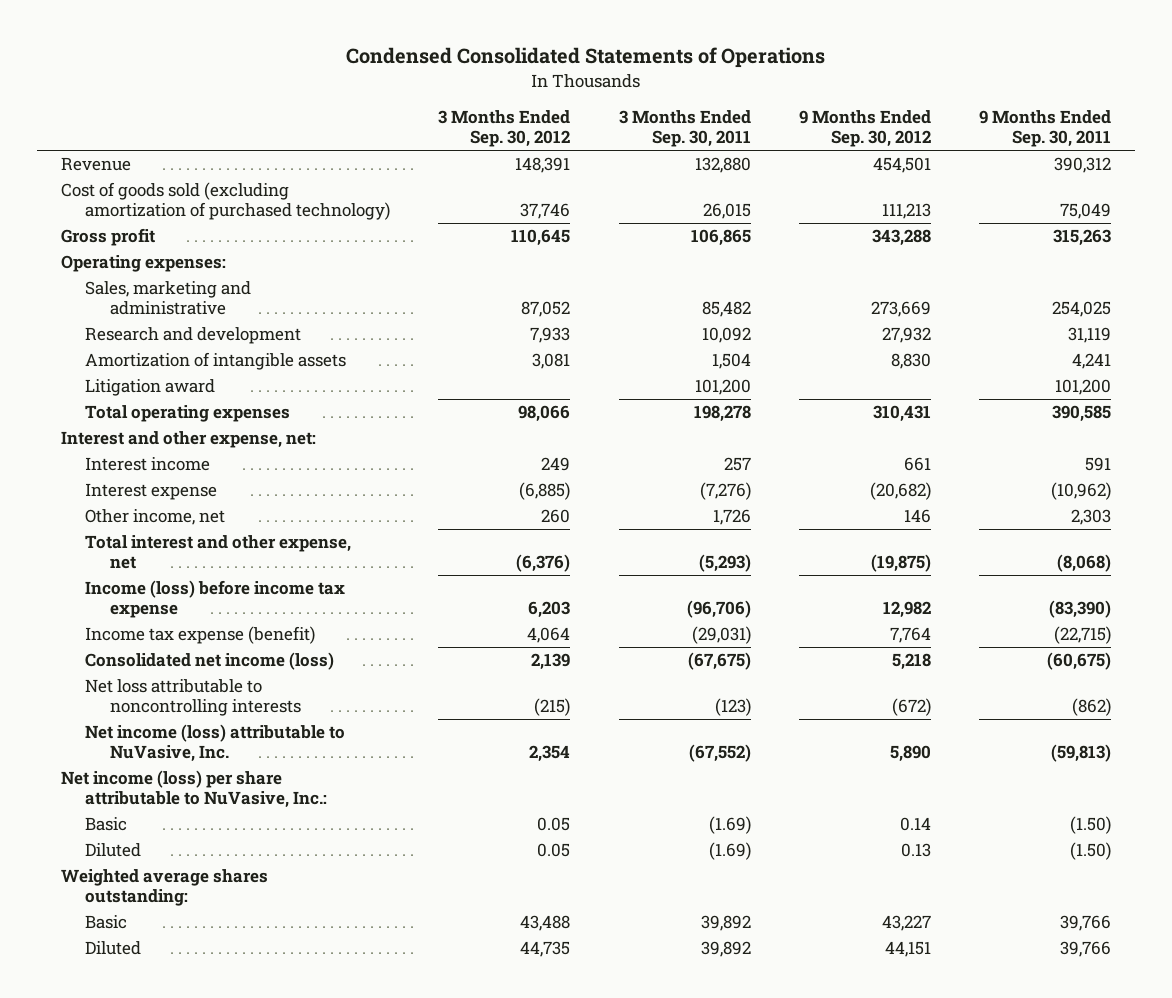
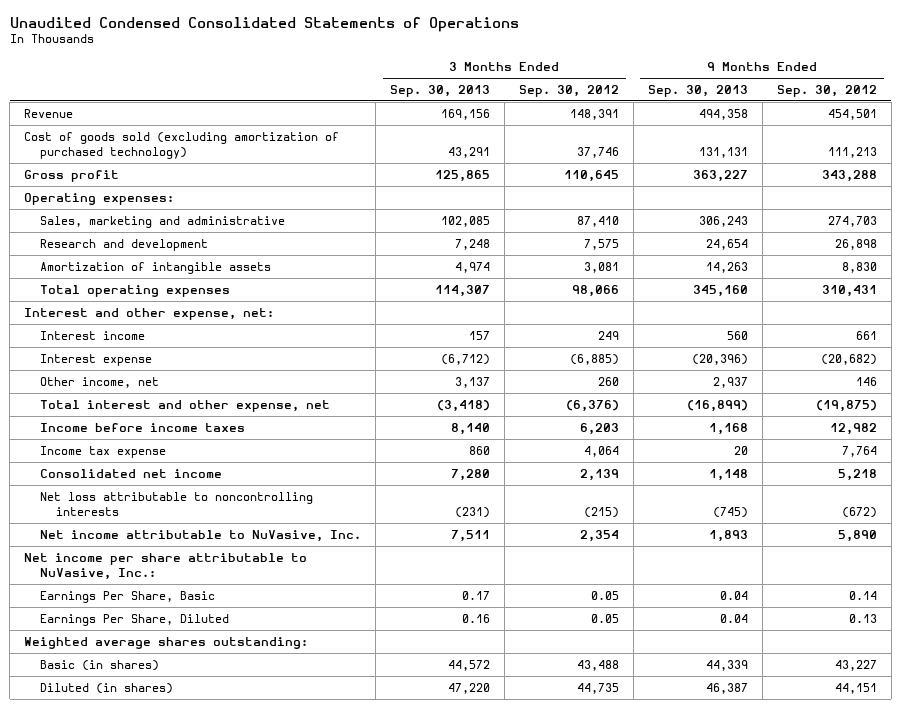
- Condensed Consolidated Statements of Operations
+ Unaudited Condensed Consolidated Statements of Operations
- | 3 Months Ended Sep. 30, 2012 | 3 Months Ended Sep. 30, 2011 | 9 Months Ended Sep. 30, 2012 | 9 Months Ended Sep. 30, 2011
+ | 3 Months Ended Sep. 30, 2013 | 3 Months Ended Sep. 30, 2012 | 9 Months Ended Sep. 30, 2013 | 9 Months Ended Sep. 30, 2012
- Sales, marketing and administrative | 87,052 | 85,482 | 273,669 | 254,025
- Research and development | 7,933 | 10,092 | 27,932 | 31,119
+ Sales, marketing and administrative | 102,085 | 87,410 | 306,243 | 274,703
+ Research and development | 7,248 | 7,575 | 24,654 | 26,898
- Litigation award | | 101,200 | | 101,200
- Income (loss) before income tax expense | 6,203 | (96,706) | 12,982 | (83,390)
- Income tax expense (benefit) | 4,064 | (29,031) | 7,764 | (22,715)
- Consolidated net income (loss) | 2,139 | (67,675) | 5,218 | (60,675)
+ Income before income taxes | 8,140 | 6,203 | 1,168 | 12,982
+ Income tax expense | 860 | 4,064 | 20 | 7,764
+ Consolidated net income | 7,280 | 2,139 | 1,148 | 5,218
- Net income (loss) attributable to NuVasive, Inc. | 2,354 | (67,552) | 5,890 | (59,813)
- Net income (loss) per share attributable to NuVasive, Inc.:
- Basic | 0.05 | (1.69) | 0.14 | (1.50)
- Diluted | 0.05 | (1.69) | 0.13 | (1.50)
+ Net income attributable to NuVasive, Inc. | 7,511 | 2,354 | 1,893 | 5,890
+ Net income per share attributable to NuVasive, Inc.:
+ Earnings Per Share, Basic | 0.17 | 0.05 | 0.04 | 0.14
+ Earnings Per Share, Diluted | 0.16 | 0.05 | 0.04 | 0.13
- Basic | 43,488 | 39,892 | 43,227 | 39,766
- Diluted | 44,735 | 39,892 | 44,151 | 39,766
+ Basic (in shares) | 44,572 | 43,488 | 44,339 | 43,227
+ Diluted (in shares) | 47,220 | 44,735 | 46,387 | 44,151

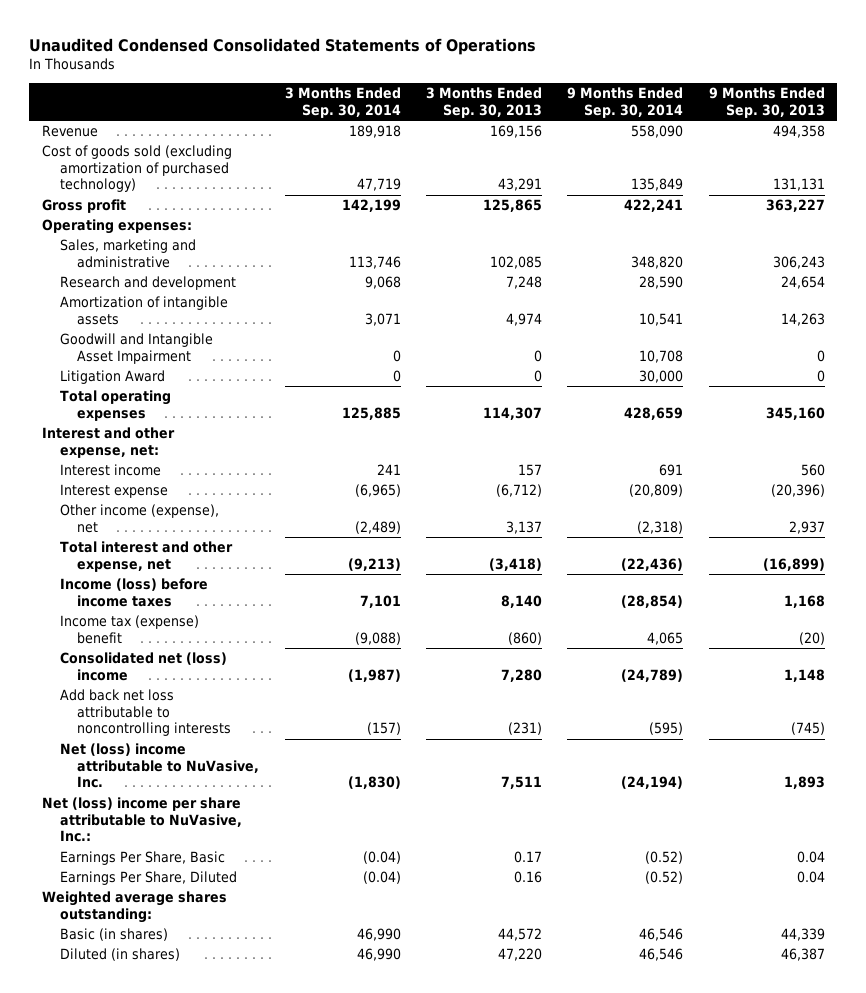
- | 3 Months Ended Sep. 30, 2013 | 3 Months Ended Sep. 30, 2012 | 9 Months Ended Sep. 30, 2013 | 9 Months Ended Sep. 30, 2012
+ | 3 Months Ended Sep. 30, 2014 | 3 Months Ended Sep. 30, 2013 | 9 Months Ended Sep. 30, 2014 | 9 Months Ended Sep. 30, 2013
+ Goodwill and Intangible Asset Impairment | 0 | 0 | 10,708 | 0
+ Litigation Award | 0 | 0 | 30,000 | 0
- Other income, net | 3,137 | 260 | 2,937 | 146
+ Other income (expense), net | (2,489) | 3,137 | (2,318) | 2,937
- Income before income taxes | 8,140 | 6,203 | 1,168 | 12,982
- Income tax expense | 860 | 4,064 | 20 | 7,764
- Consolidated net income | 7,280 | 2,139 | 1,148 | 5,218
- Net loss attributable to noncontrolling interests | (231) | (215) | (745) | (672)
- Net income attributable to NuVasive, Inc. | 7,511 | 2,354 | 1,893 | 5,890
- Net income per share attributable to NuVasive, Inc.:
+ Income (loss) before income taxes | 7,101 | 8,140 | (28,854) | 1,168
+ Income tax (expense) benefit | (9,088) | (860) | 4,065 | (20)
+ Consolidated net (loss) income | (1,987) | 7,280 | (24,789) | 1,148
+ Add back net loss attributable to noncontrolling interests | (157) | (231) | (595) | (745)
+ Net (loss) income attributable to NuVasive, Inc. | (1,830) | 7,511 | (24,194) | 1,893
+ Net (loss) income per share attributable to NuVasive, Inc.:

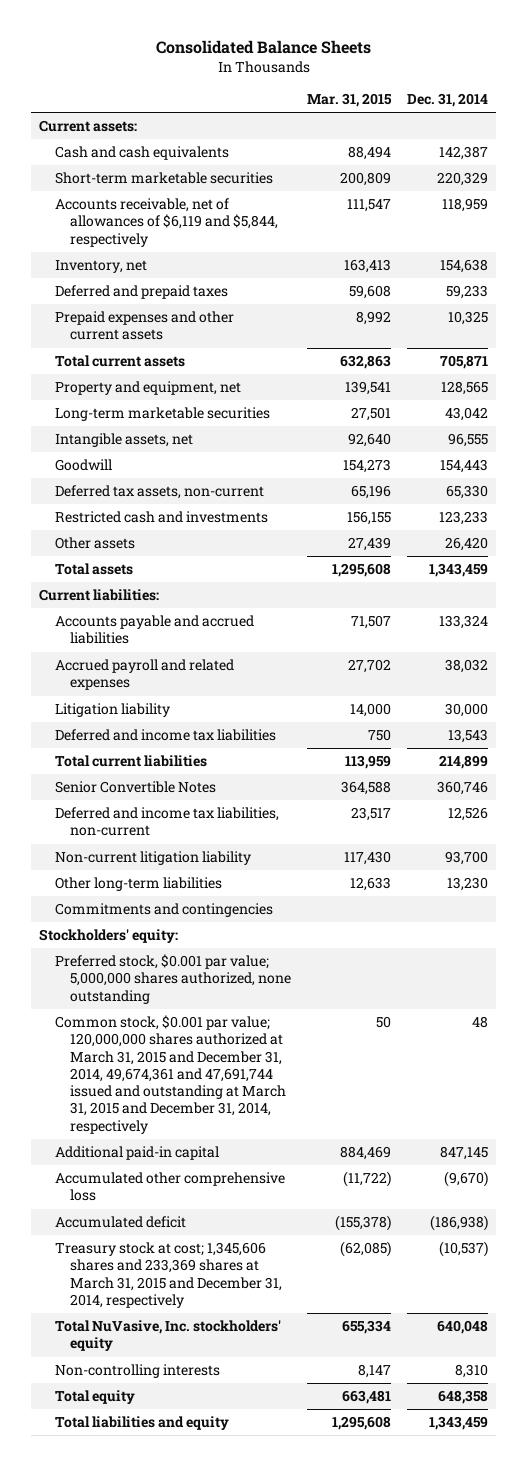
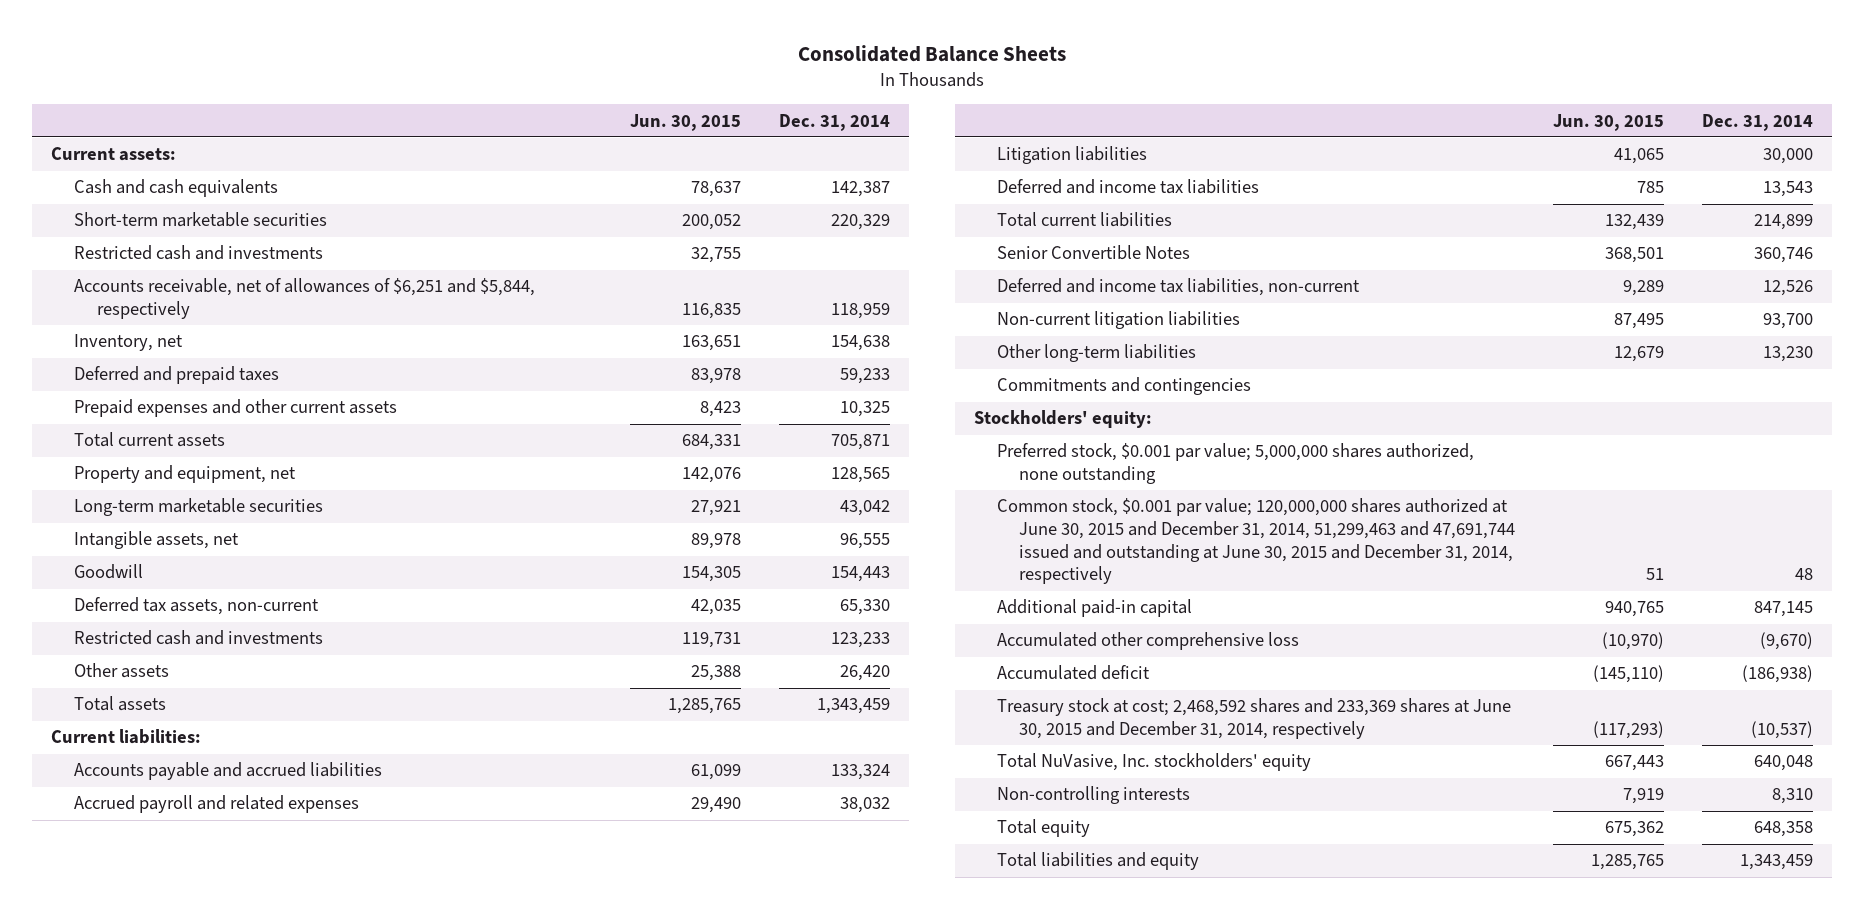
- | Mar. 31, 2015 | Dec. 31, 2014
+ | Jun. 30, 2015 | Dec. 31, 2014
- Accounts receivable, net of allowances of $6,119 and $5,844, respectively | 111,547 | 118,959
+ Restricted cash and investments | 32,755 |
+ Accounts receivable, net of allowances of $6,251 and $5,844, respectively | 116,835 | 118,959
- Litigation liability | 14,000 | 30,000
+ Litigation liabilities | 41,065 | 30,000
- Non-current litigation liability | 117,430 | 93,700
+ Non-current litigation liabilities | 87,495 | 93,700
- Common stock, $0.001 par value; 120,000,000 shares authorized at March 31, 2015 and December 31, 2014, 49,674,361 and 47,691,744 issued and outstanding at March 31, 2015 and December 31, 2014, respectively | 50 | 48
+ Common stock, $0.001 par value; 120,000,000 shares authorized at June 30, 2015 and December 31, 2014, 51,299,463 and 47,691,744 issued and outstanding at June 30, 2015 and December 31, 2014, respectively | 51 | 48
- Treasury stock at cost; 1,345,606 shares and 233,369 shares at March 31, 2015 and December 31, 2014, respectively | (62,085) | (10,537)
+ Treasury stock at cost; 2,468,592 shares and 233,369 shares at June 30, 2015 and December 31, 2014, respectively | (117,293) | (10,537)

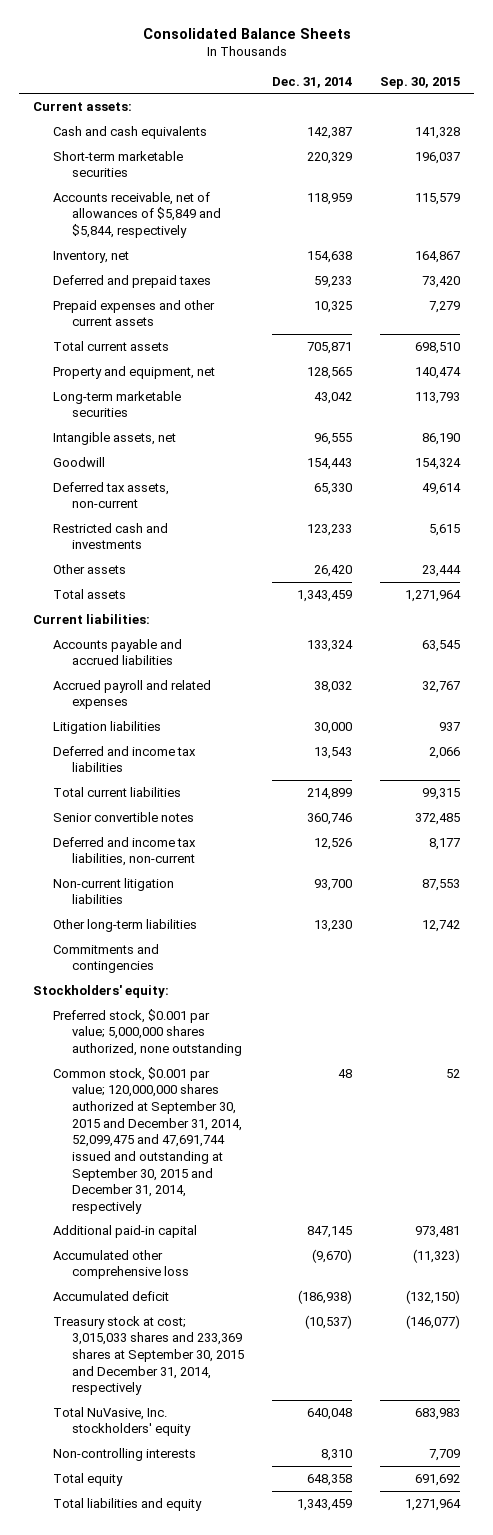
- | Jun. 30, 2015 | Dec. 31, 2014
+ | Dec. 31, 2014 | Sep. 30, 2015
- Restricted cash and investments | 32,755 |
- Accounts receivable, net of allowances of $6,251 and $5,844, respectively | 116,835 | 118,959
+ Accounts receivable, net of allowances of $5,849 and $5,844, respectively | 118,959 | 115,579
- Senior Convertible Notes | 368,501 | 360,746
+ Senior convertible notes | 360,746 | 372,485
- Common stock, $0.001 par value; 120,000,000 shares authorized at June 30, 2015 and December 31, 2014, 51,299,463 and 47,691,744 issued and outstanding at June 30, 2015 and December 31, 2014, respectively | 51 | 48
+ Common stock, $0.001 par value; 120,000,000 shares authorized at September 30, 2015 and December 31, 2014, 52,099,475 and 47,691,744 issued and outstanding at September 30, 2015 and December 31, 2014, respectively | 48 | 52
- Treasury stock at cost; 2,468,592 shares and 233,369 shares at June 30, 2015 and December 31, 2014, respectively | (117,293) | (10,537)
+ Treasury stock at cost; 3,015,033 shares and 233,369 shares at September 30, 2015 and December 31, 2014, respectively | (10,537) | (146,077)

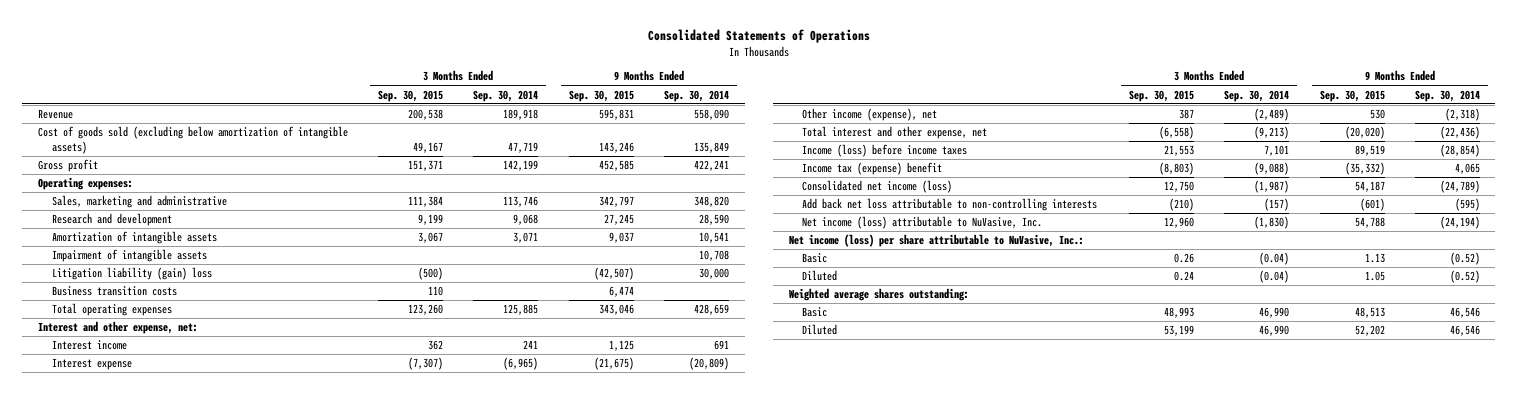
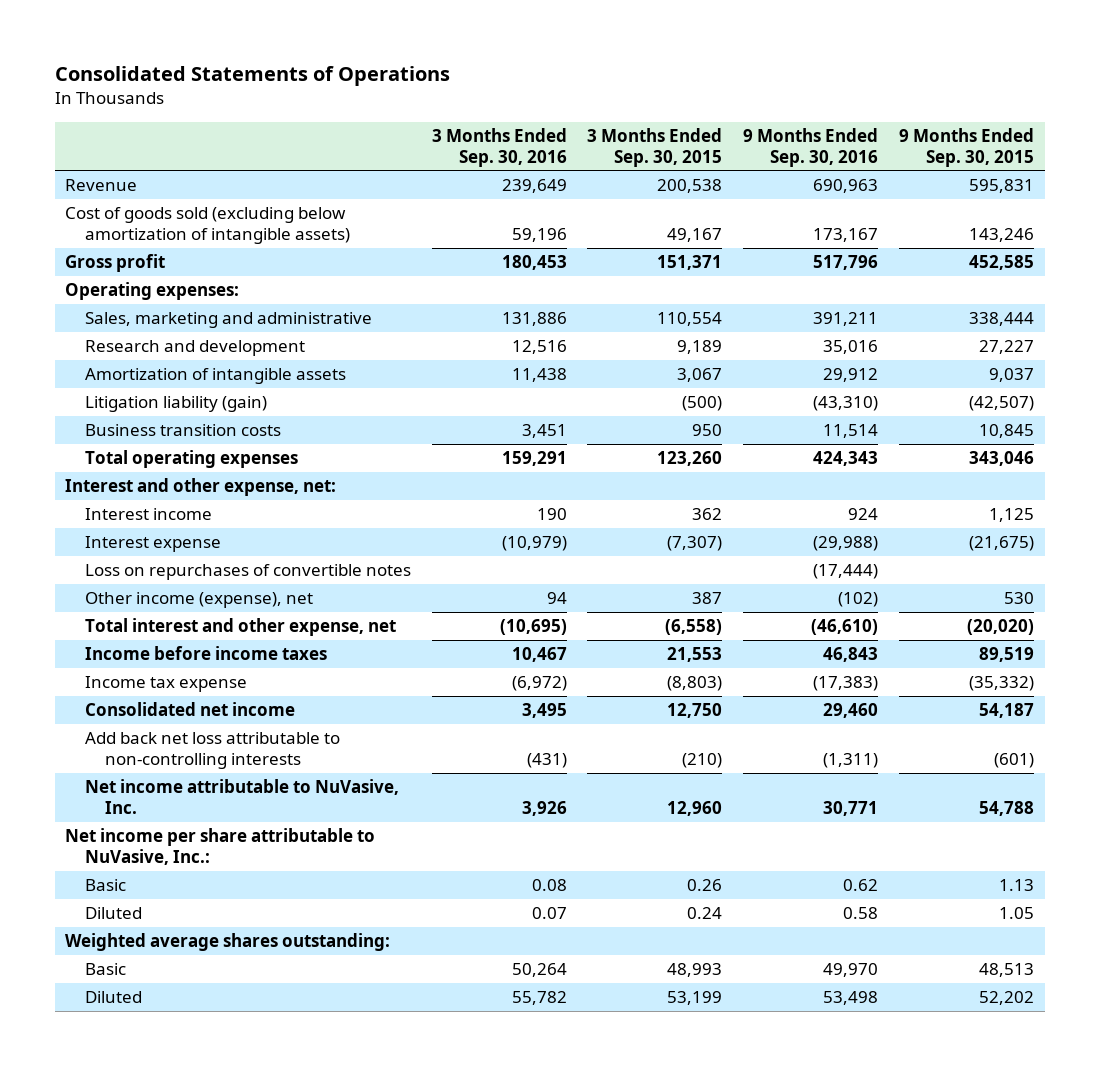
- | 3 Months Ended Sep. 30, 2015 | 3 Months Ended Sep. 30, 2014 | 9 Months Ended Sep. 30, 2015 | 9 Months Ended Sep. 30, 2014
+ | 3 Months Ended Sep. 30, 2016 | 3 Months Ended Sep. 30, 2015 | 9 Months Ended Sep. 30, 2016 | 9 Months Ended Sep. 30, 2015
- Sales, marketing and administrative | 111,384 | 113,746 | 342,797 | 348,820
- Research and development | 9,199 | 9,068 | 27,245 | 28,590
+ Sales, marketing and administrative | 131,886 | 110,554 | 391,211 | 338,444
+ Research and development | 12,516 | 9,189 | 35,016 | 27,227
- Impairment of intangible assets | | | | 10,708
- Litigation liability (gain) loss | (500) | | (42,507) | 30,000
- Business transition costs | 110 | | 6,474 |
+ Litigation liability (gain) | | (500) | (43,310) | (42,507)
+ Business transition costs | 3,451 | 950 | 11,514 | 10,845
+ Loss on repurchases of convertible notes | | | (17,444) |
- Income (loss) before income taxes | 21,553 | 7,101 | 89,519 | (28,854)
- Income tax (expense) benefit | (8,803) | (9,088) | (35,332) | 4,065
- Consolidated net income (loss) | 12,750 | (1,987) | 54,187 | (24,789)
+ Income before income taxes | 10,467 | 21,553 | 46,843 | 89,519
+ Income tax expense | (6,972) | (8,803) | (17,383) | (35,332)
+ Consolidated net income | 3,495 | 12,750 | 29,460 | 54,187
- Net income (loss) attributable to NuVasive, Inc. | 12,960 | (1,830) | 54,788 | (24,194)
- Net income (loss) per share attributable to NuVasive, Inc.:
+ Net income attributable to NuVasive, Inc. | 3,926 | 12,960 | 30,771 | 54,788
+ Net income per share attributable to NuVasive, Inc.:

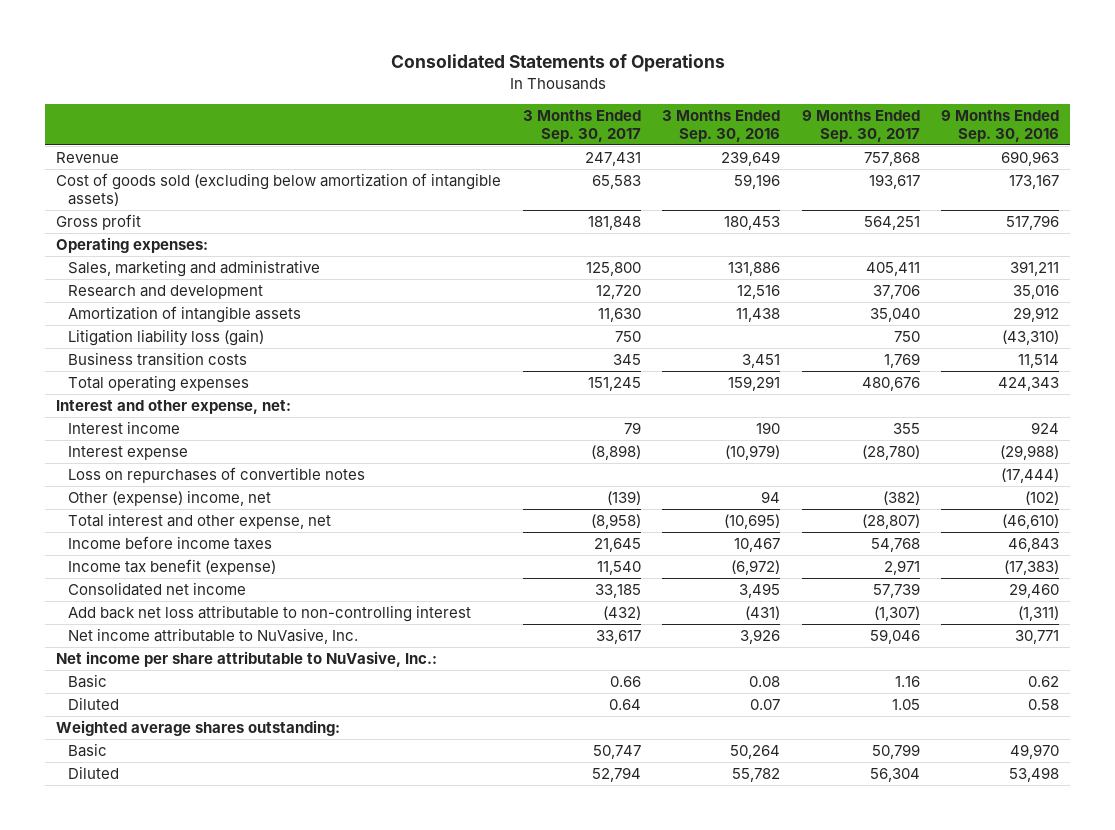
- | 3 Months Ended Sep. 30, 2016 | 3 Months Ended Sep. 30, 2015 | 9 Months Ended Sep. 30, 2016 | 9 Months Ended Sep. 30, 2015
+ | 3 Months Ended Sep. 30, 2017 | 3 Months Ended Sep. 30, 2016 | 9 Months Ended Sep. 30, 2017 | 9 Months Ended Sep. 30, 2016
- Litigation liability (gain) | | (500) | (43,310) | (42,507)
+ Litigation liability loss (gain) | 750 | | 750 | (43,310)
- Other income (expense), net | 94 | 387 | (102) | 530
+ Other (expense) income, net | (139) | 94 | (382) | (102)
- Income tax expense | (6,972) | (8,803) | (17,383) | (35,332)
+ Income tax benefit (expense) | 11,540 | (6,972) | 2,971 | (17,383)
- Add back net loss attributable to non-controlling interests | (431) | (210) | (1,311) | (601)
+ Add back net loss attributable to non-controlling interest | (432) | (431) | (1,307) | (1,311)

